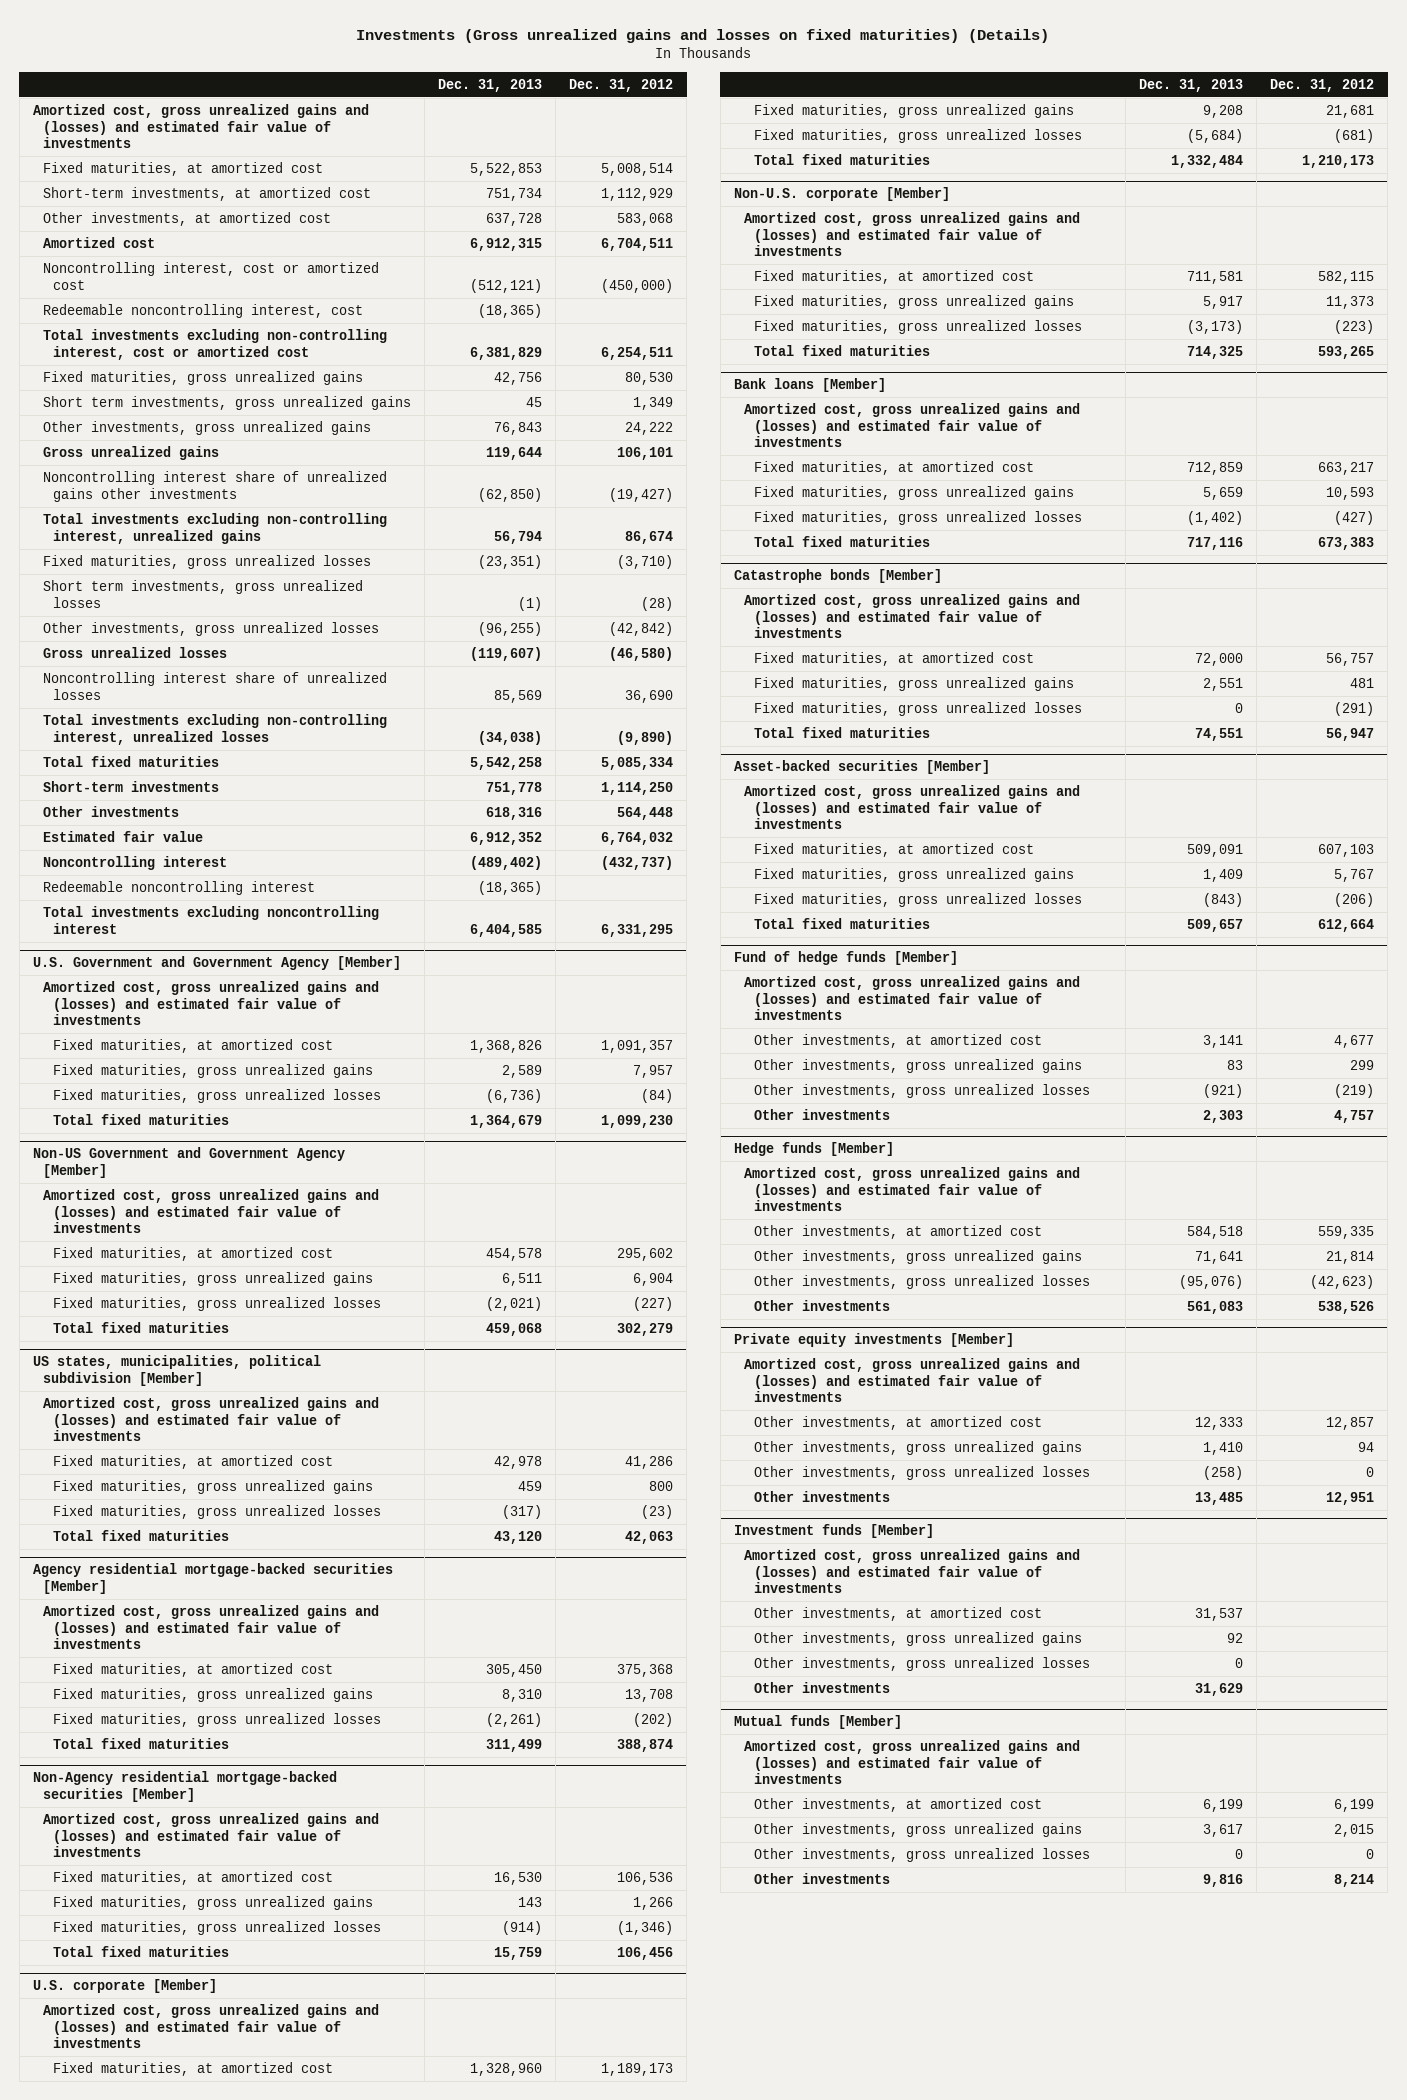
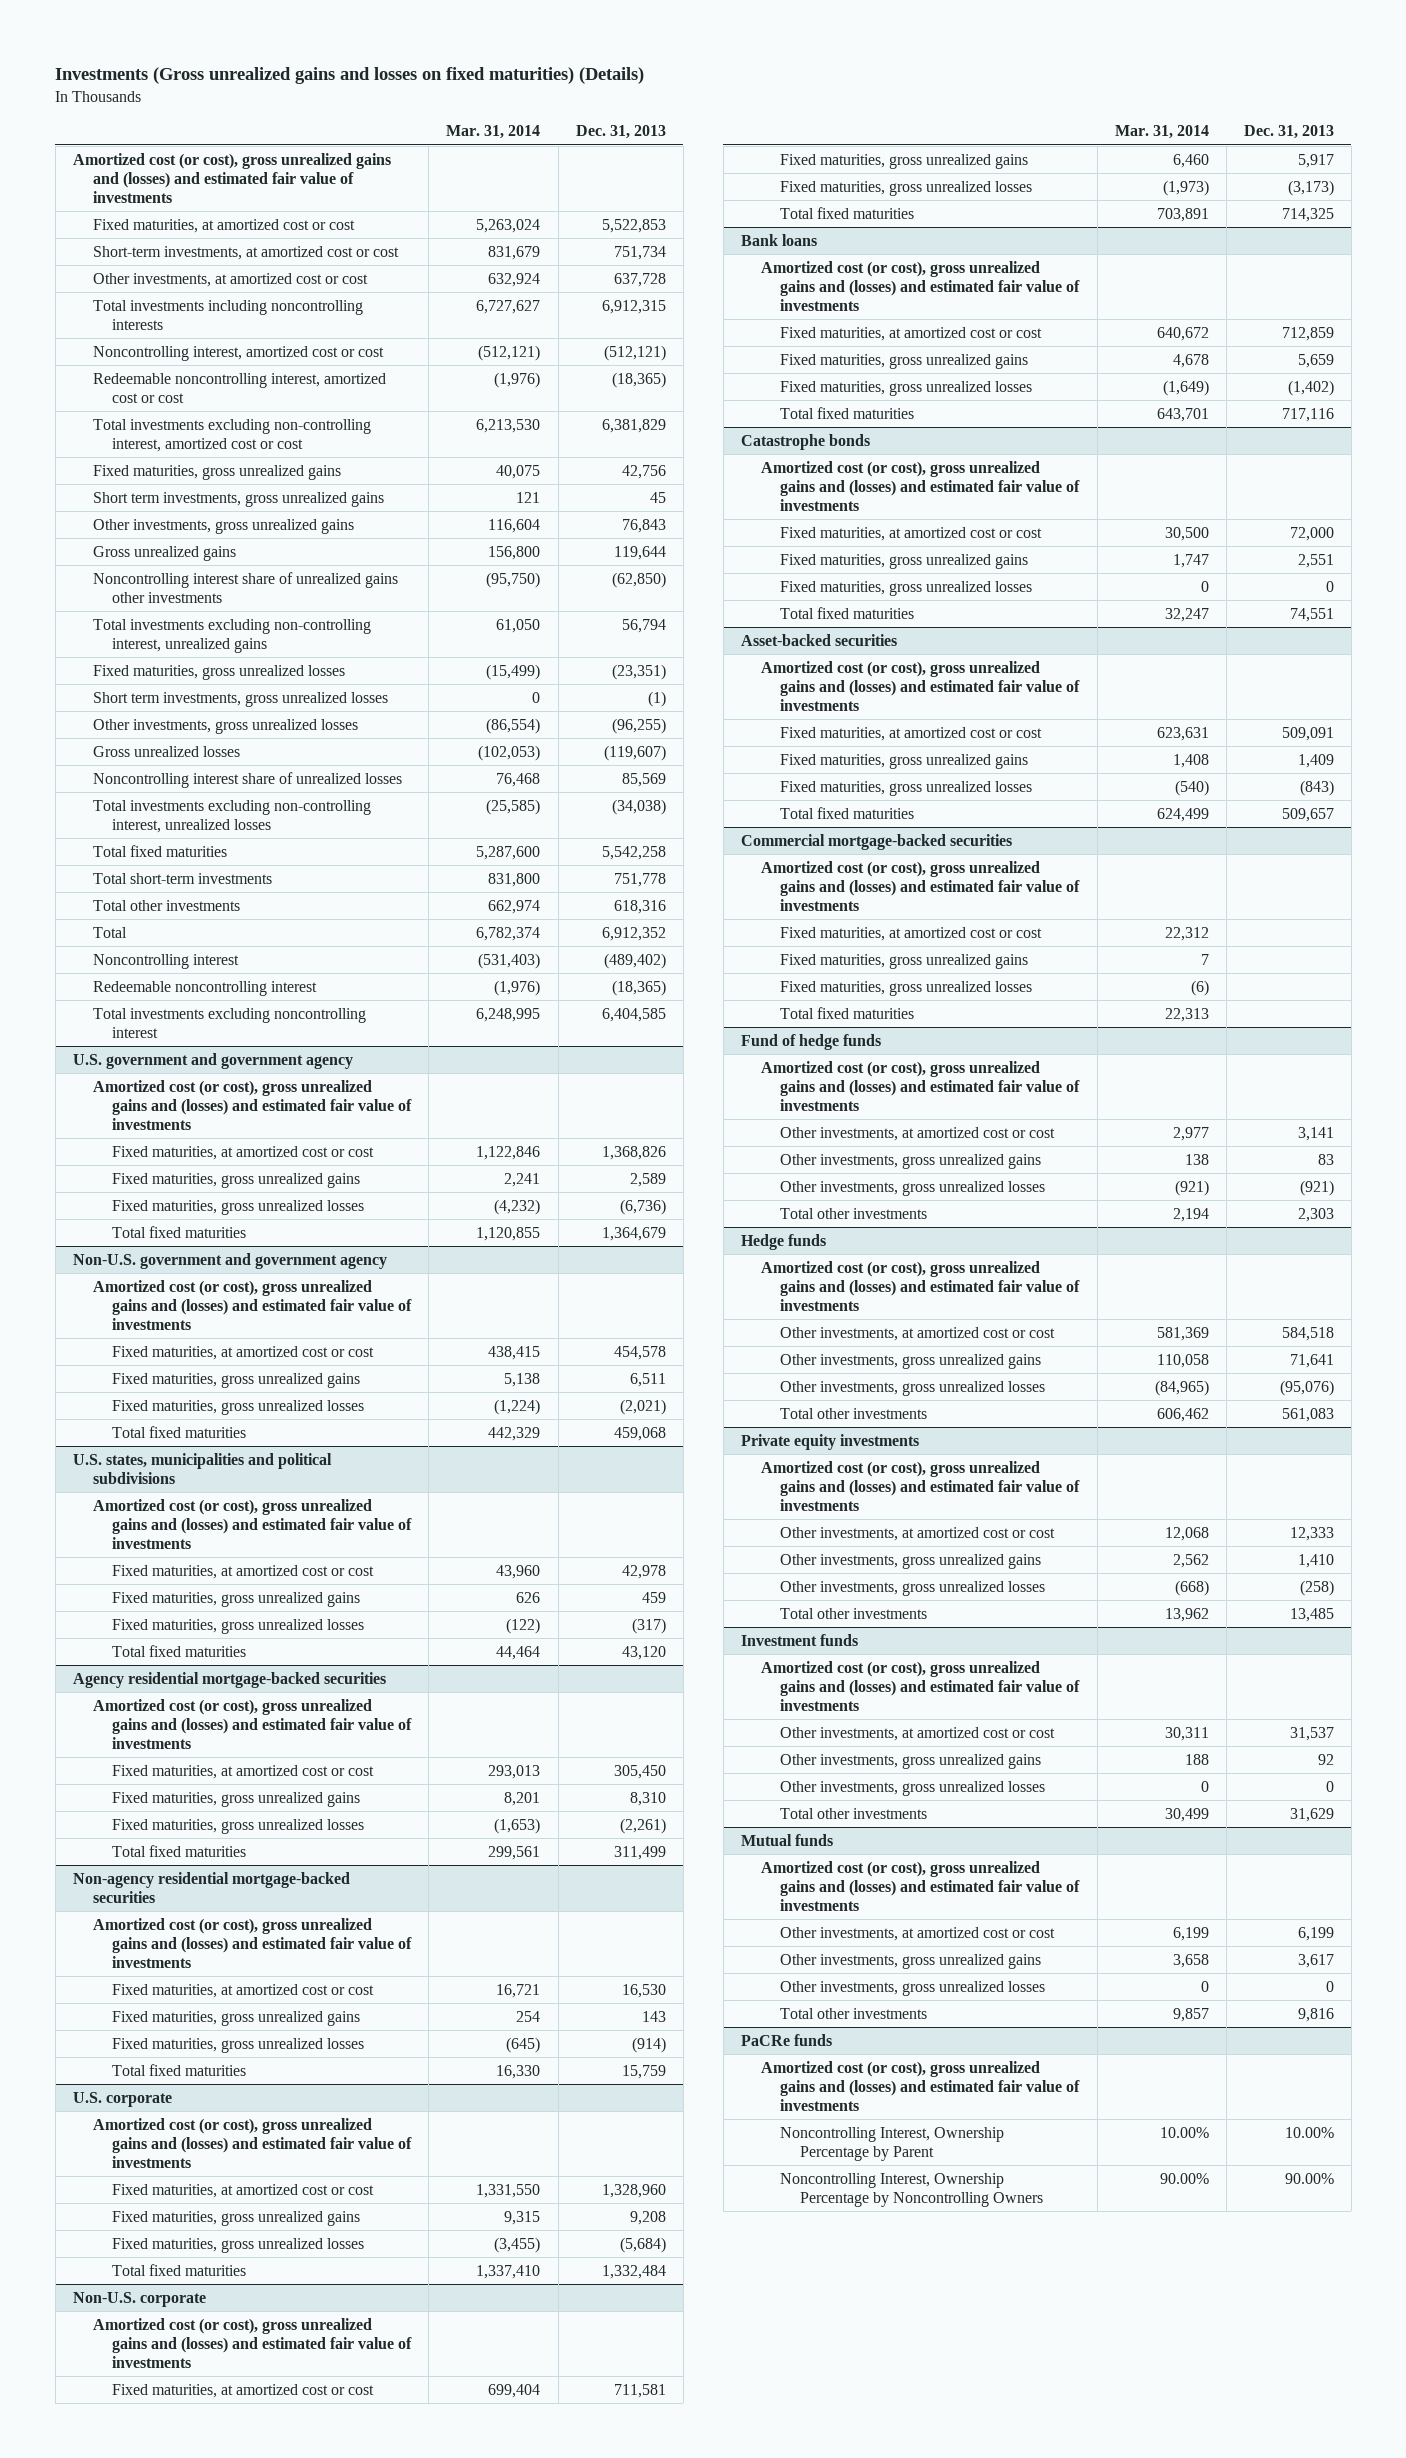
- | Dec. 31, 2013 | Dec. 31, 2012
+ | Mar. 31, 2014 | Dec. 31, 2013
- Amortized cost, gross unrealized gains and (losses) and estimated fair value of investments
- Fixed maturities, at amortized cost | 5,522,853 | 5,008,514
- Short-term investments, at amortized cost | 751,734 | 1,112,929
- Other investments, at amortized cost | 637,728 | 583,068
- Amortized cost | 6,912,315 | 6,704,511
- Noncontrolling interest, cost or amortized cost | (512,121) | (450,000)
- Redeemable noncontrolling interest, cost | (18,365) |
- Total investments excluding non-controlling interest, cost or amortized cost | 6,381,829 | 6,254,511
+ Amortized cost (or cost), gross unrealized gains and (losses) and estimated fair value of investments
+ Fixed maturities, at amortized cost or cost | 5,263,024 | 5,522,853
+ Short-term investments, at amortized cost or cost | 831,679 | 751,734
+ Other investments, at amortized cost or cost | 632,924 | 637,728
+ Total investments including noncontrolling interests | 6,727,627 | 6,912,315
+ Noncontrolling interest, amortized cost or cost | (512,121) | (512,121)
+ Redeemable noncontrolling interest, amortized cost or cost | (1,976) | (18,365)
+ Total investments excluding non-controlling interest, amortized cost or cost | 6,213,530 | 6,381,829
- Short-term investments | 751,778 | 1,114,250
- Other investments | 618,316 | 564,448
- Estimated fair value | 6,912,352 | 6,764,032
+ Total short-term investments | 831,800 | 751,778
+ Total other investments | 662,974 | 618,316
+ Total | 6,782,374 | 6,912,352
- U.S. Government and Government Agency [Member]
- Amortized cost, gross unrealized gains and (losses) and estimated fair value of investments
- Fixed maturities, at amortized cost | 1,368,826 | 1,091,357
+ U.S. government and government agency
+ Amortized cost (or cost), gross unrealized gains and (losses) and estimated fair value of investments
+ Fixed maturities, at amortized cost or cost | 1,122,846 | 1,368,826
- Non-US Government and Government Agency [Member]
- Amortized cost, gross unrealized gains and (losses) and estimated fair value of investments
- Fixed maturities, at amortized cost | 454,578 | 295,602
+ Non-U.S. government and government agency
+ Amortized cost (or cost), gross unrealized gains and (losses) and estimated fair value of investments
+ Fixed maturities, at amortized cost or cost | 438,415 | 454,578
- US states, municipalities, political subdivision [Member]
- Amortized cost, gross unrealized gains and (losses) and estimated fair value of investments
- Fixed maturities, at amortized cost | 42,978 | 41,286
+ U.S. states, municipalities and political subdivisions
+ Amortized cost (or cost), gross unrealized gains and (losses) and estimated fair value of investments
+ Fixed maturities, at amortized cost or cost | 43,960 | 42,978
- Agency residential mortgage-backed securities [Member]
- Amortized cost, gross unrealized gains and (losses) and estimated fair value of investments
- Fixed maturities, at amortized cost | 305,450 | 375,368
+ Agency residential mortgage-backed securities
+ Amortized cost (or cost), gross unrealized gains and (losses) and estimated fair value of investments
+ Fixed maturities, at amortized cost or cost | 293,013 | 305,450
- Non-Agency residential mortgage-backed securities [Member]
- Amortized cost, gross unrealized gains and (losses) and estimated fair value of investments
- Fixed maturities, at amortized cost | 16,530 | 106,536
+ Non-agency residential mortgage-backed securities
+ Amortized cost (or cost), gross unrealized gains and (losses) and estimated fair value of investments
+ Fixed maturities, at amortized cost or cost | 16,721 | 16,530
- U.S. corporate [Member]
- Amortized cost, gross unrealized gains and (losses) and estimated fair value of investments
- Fixed maturities, at amortized cost | 1,328,960 | 1,189,173
+ U.S. corporate
+ Amortized cost (or cost), gross unrealized gains and (losses) and estimated fair value of investments
+ Fixed maturities, at amortized cost or cost | 1,331,550 | 1,328,960
- Non-U.S. corporate [Member]
- Amortized cost, gross unrealized gains and (losses) and estimated fair value of investments
- Fixed maturities, at amortized cost | 711,581 | 582,115
+ Non-U.S. corporate
+ Amortized cost (or cost), gross unrealized gains and (losses) and estimated fair value of investments
+ Fixed maturities, at amortized cost or cost | 699,404 | 711,581
- Bank loans [Member]
- Amortized cost, gross unrealized gains and (losses) and estimated fair value of investments
- Fixed maturities, at amortized cost | 712,859 | 663,217
+ Bank loans
+ Amortized cost (or cost), gross unrealized gains and (losses) and estimated fair value of investments
+ Fixed maturities, at amortized cost or cost | 640,672 | 712,859
- Catastrophe bonds [Member]
- Amortized cost, gross unrealized gains and (losses) and estimated fair value of investments
- Fixed maturities, at amortized cost | 72,000 | 56,757
+ Catastrophe bonds
+ Amortized cost (or cost), gross unrealized gains and (losses) and estimated fair value of investments
+ Fixed maturities, at amortized cost or cost | 30,500 | 72,000
- Asset-backed securities [Member]
- Amortized cost, gross unrealized gains and (losses) and estimated fair value of investments
- Fixed maturities, at amortized cost | 509,091 | 607,103
+ Asset-backed securities
+ Amortized cost (or cost), gross unrealized gains and (losses) and estimated fair value of investments
+ Fixed maturities, at amortized cost or cost | 623,631 | 509,091
- Fund of hedge funds [Member]
- Amortized cost, gross unrealized gains and (losses) and estimated fair value of investments
- Other investments, at amortized cost | 3,141 | 4,677
+ Commercial mortgage-backed securities
+ Amortized cost (or cost), gross unrealized gains and (losses) and estimated fair value of investments
+ Fixed maturities, at amortized cost or cost | 22,312 |
+ Fixed maturities, gross unrealized gains | 7 |
+ Fixed maturities, gross unrealized losses | (6) |
+ Total fixed maturities | 22,313 |
+ Fund of hedge funds
+ Amortized cost (or cost), gross unrealized gains and (losses) and estimated fair value of investments
+ Other investments, at amortized cost or cost | 2,977 | 3,141
- Other investments | 2,303 | 4,757
- Hedge funds [Member]
- Amortized cost, gross unrealized gains and (losses) and estimated fair value of investments
- Other investments, at amortized cost | 584,518 | 559,335
+ Total other investments | 2,194 | 2,303
+ Hedge funds
+ Amortized cost (or cost), gross unrealized gains and (losses) and estimated fair value of investments
+ Other investments, at amortized cost or cost | 581,369 | 584,518
- Other investments | 561,083 | 538,526
- Private equity investments [Member]
- Amortized cost, gross unrealized gains and (losses) and estimated fair value of investments
- Other investments, at amortized cost | 12,333 | 12,857
+ Total other investments | 606,462 | 561,083
+ Private equity investments
+ Amortized cost (or cost), gross unrealized gains and (losses) and estimated fair value of investments
+ Other investments, at amortized cost or cost | 12,068 | 12,333
- Other investments | 13,485 | 12,951
- Investment funds [Member]
- Amortized cost, gross unrealized gains and (losses) and estimated fair value of investments
- Other investments, at amortized cost | 31,537 |
+ Total other investments | 13,962 | 13,485
+ Investment funds
+ Amortized cost (or cost), gross unrealized gains and (losses) and estimated fair value of investments
+ Other investments, at amortized cost or cost | 30,311 | 31,537
- Other investments | 31,629 |
- Mutual funds [Member]
- Amortized cost, gross unrealized gains and (losses) and estimated fair value of investments
- Other investments, at amortized cost | 6,199 | 6,199
+ Total other investments | 30,499 | 31,629
+ Mutual funds
+ Amortized cost (or cost), gross unrealized gains and (losses) and estimated fair value of investments
+ Other investments, at amortized cost or cost | 6,199 | 6,199
- Other investments | 9,816 | 8,214
+ Total other investments | 9,857 | 9,816
+ PaCRe funds
+ Amortized cost (or cost), gross unrealized gains and (losses) and estimated fair value of investments
+ Noncontrolling Interest, Ownership Percentage by Parent | 10.00% | 10.00%
+ Noncontrolling Interest, Ownership Percentage by Noncontrolling Owners | 90.00% | 90.00%

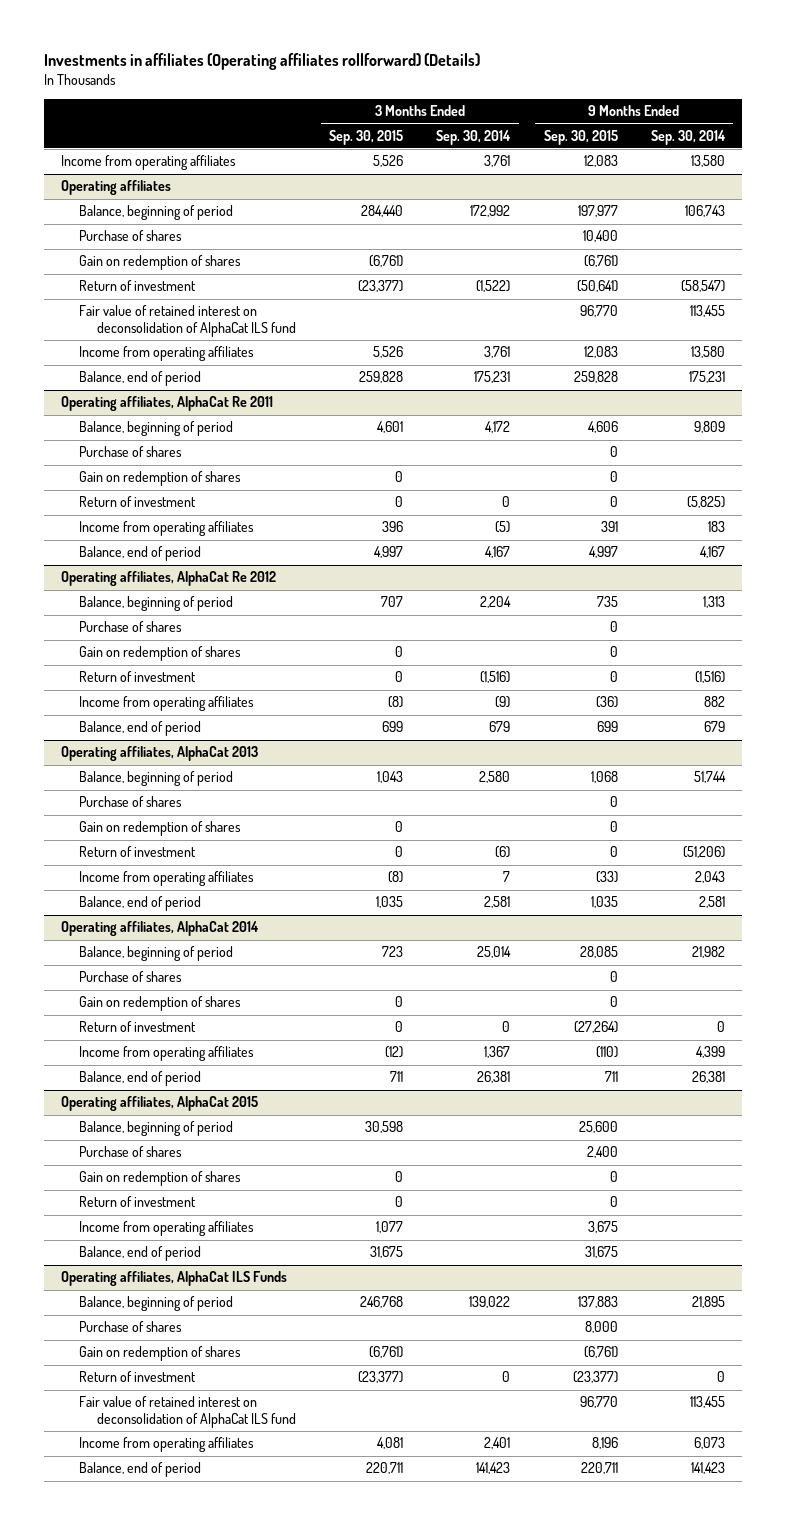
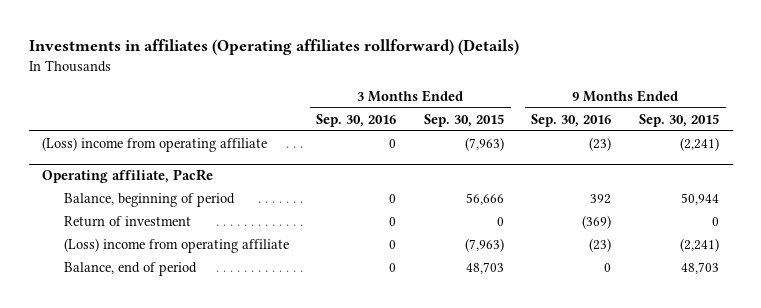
- | 3 Months Ended Sep. 30, 2015 | 3 Months Ended Sep. 30, 2014 | 9 Months Ended Sep. 30, 2015 | 9 Months Ended Sep. 30, 2014
+ | 3 Months Ended Sep. 30, 2016 | 3 Months Ended Sep. 30, 2015 | 9 Months Ended Sep. 30, 2016 | 9 Months Ended Sep. 30, 2015
- Income from operating affiliates | 5,526 | 3,761 | 12,083 | 13,580
- Operating affiliates
- Balance, beginning of period | 284,440 | 172,992 | 197,977 | 106,743
- Purchase of shares | | | 10,400 |
- Gain on redemption of shares | (6,761) | | (6,761) |
- Return of investment | (23,377) | (1,522) | (50,641) | (58,547)
- Fair value of retained interest on deconsolidation of AlphaCat ILS fund | | | 96,770 | 113,455
- Income from operating affiliates | 5,526 | 3,761 | 12,083 | 13,580
- Balance, end of period | 259,828 | 175,231 | 259,828 | 175,231
- Operating affiliates, AlphaCat Re 2011
- Balance, beginning of period | 4,601 | 4,172 | 4,606 | 9,809
- Purchase of shares | | | 0 |
- Gain on redemption of shares | 0 | | 0 |
- Return of investment | 0 | 0 | 0 | (5,825)
- Income from operating affiliates | 396 | (5) | 391 | 183
- Balance, end of period | 4,997 | 4,167 | 4,997 | 4,167
- Operating affiliates, AlphaCat Re 2012
- Balance, beginning of period | 707 | 2,204 | 735 | 1,313
- Purchase of shares | | | 0 |
- Gain on redemption of shares | 0 | | 0 |
- Return of investment | 0 | (1,516) | 0 | (1,516)
- Income from operating affiliates | (8) | (9) | (36) | 882
- Balance, end of period | 699 | 679 | 699 | 679
- Operating affiliates, AlphaCat 2013
- Balance, beginning of period | 1,043 | 2,580 | 1,068 | 51,744
- Purchase of shares | | | 0 |
- Gain on redemption of shares | 0 | | 0 |
- Return of investment | 0 | (6) | 0 | (51,206)
- Income from operating affiliates | (8) | 7 | (33) | 2,043
- Balance, end of period | 1,035 | 2,581 | 1,035 | 2,581
- Operating affiliates, AlphaCat 2014
- Balance, beginning of period | 723 | 25,014 | 28,085 | 21,982
- Purchase of shares | | | 0 |
- Gain on redemption of shares | 0 | | 0 |
- Return of investment | 0 | 0 | (27,264) | 0
- Income from operating affiliates | (12) | 1,367 | (110) | 4,399
- Balance, end of period | 711 | 26,381 | 711 | 26,381
- Operating affiliates, AlphaCat 2015
- Balance, beginning of period | 30,598 | | 25,600 |
- Purchase of shares | | | 2,400 |
- Gain on redemption of shares | 0 | | 0 |
+ (Loss) income from operating affiliate | 0 | (7,963) | (23) | (2,241)
+ Operating affiliate, PacRe
+ Balance, beginning of period | 0 | 56,666 | 392 | 50,944
- Income from operating affiliates | 1,077 | | 3,675 |
- Balance, end of period | 31,675 | | 31,675 |
- Operating affiliates, AlphaCat ILS Funds
- Balance, beginning of period | 246,768 | 139,022 | 137,883 | 21,895
- Purchase of shares | | | 8,000 |
- Gain on redemption of shares | (6,761) | | (6,761) |
- Return of investment | (23,377) | 0 | (23,377) | 0
- Fair value of retained interest on deconsolidation of AlphaCat ILS fund | | | 96,770 | 113,455
- Income from operating affiliates | 4,081 | 2,401 | 8,196 | 6,073
- Balance, end of period | 220,711 | 141,423 | 220,711 | 141,423
+ (Loss) income from operating affiliate | 0 | (7,963) | (23) | (2,241)
+ Balance, end of period | 0 | 48,703 | 0 | 48,703

